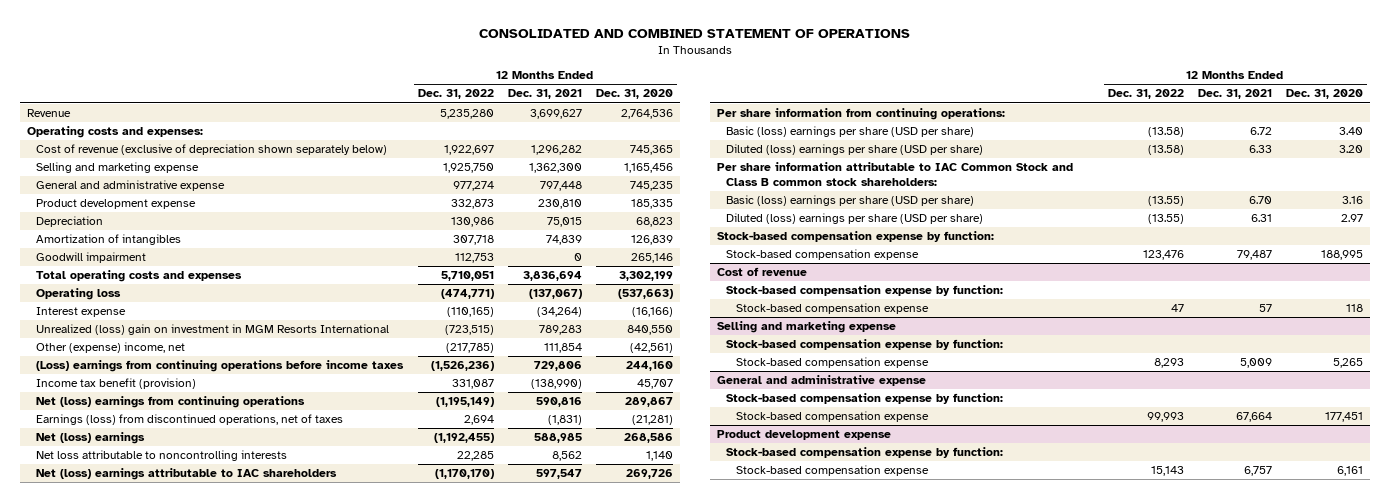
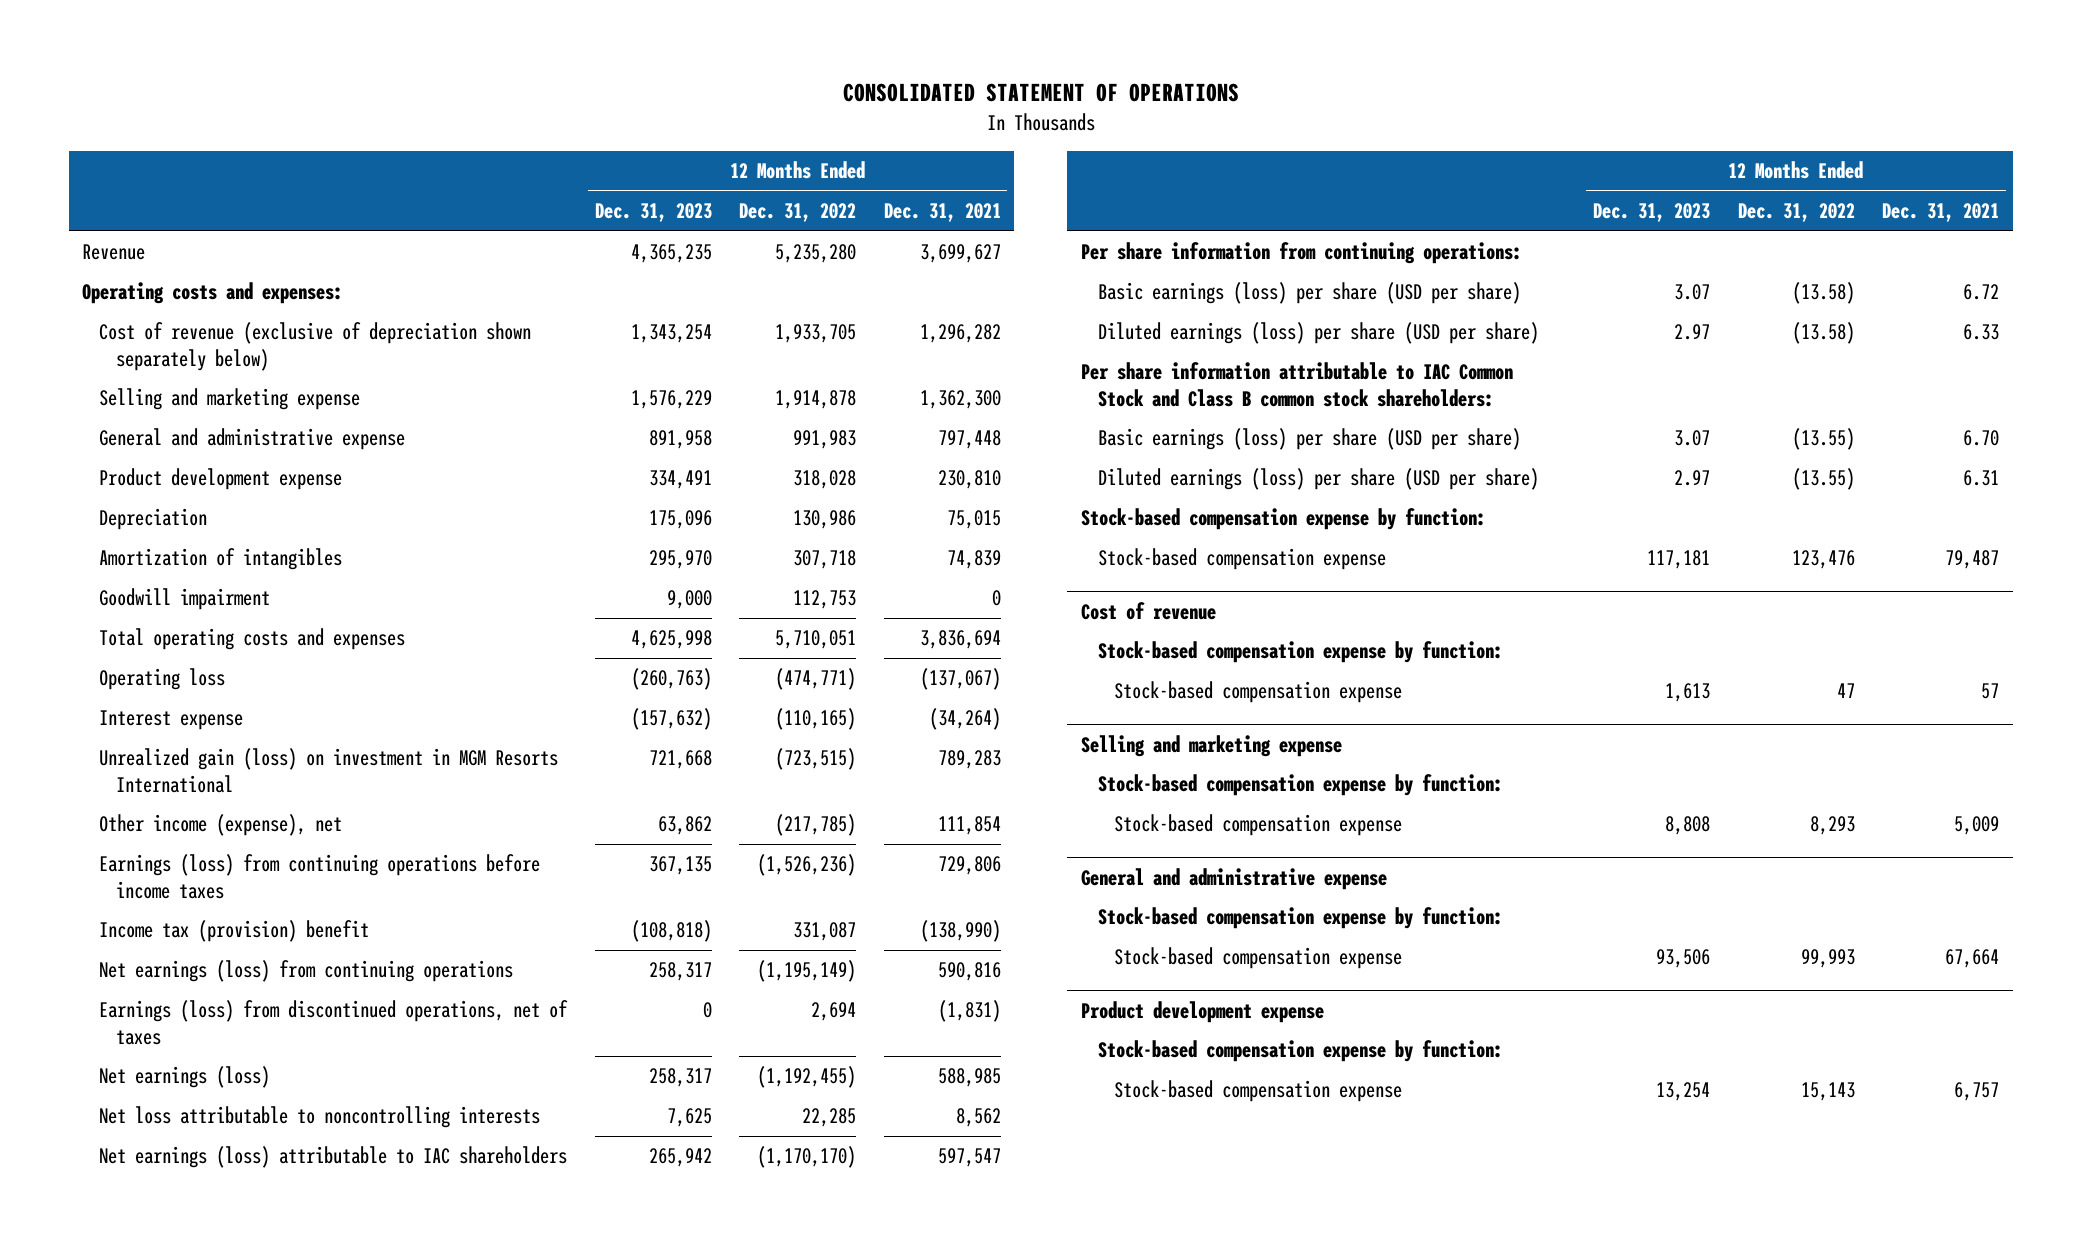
- CONSOLIDATED AND COMBINED STATEMENT OF OPERATIONS
+ CONSOLIDATED STATEMENT OF OPERATIONS
- | 12 Months Ended Dec. 31, 2022 | 12 Months Ended Dec. 31, 2021 | 12 Months Ended Dec. 31, 2020
+ | 12 Months Ended Dec. 31, 2023 | 12 Months Ended Dec. 31, 2022 | 12 Months Ended Dec. 31, 2021
- Cost of revenue (exclusive of depreciation shown separately below) | 1,922,697 | 1,296,282 | 745,365
- Selling and marketing expense | 1,925,750 | 1,362,300 | 1,165,456
- General and administrative expense | 977,274 | 797,448 | 745,235
- Product development expense | 332,873 | 230,810 | 185,335
+ Cost of revenue (exclusive of depreciation shown separately below) | 1,343,254 | 1,933,705 | 1,296,282
+ Selling and marketing expense | 1,576,229 | 1,914,878 | 1,362,300
+ General and administrative expense | 891,958 | 991,983 | 797,448
+ Product development expense | 334,491 | 318,028 | 230,810
- Unrealized (loss) gain on investment in MGM Resorts International | (723,515) | 789,283 | 840,550
- Other (expense) income, net | (217,785) | 111,854 | (42,561)
- (Loss) earnings from continuing operations before income taxes | (1,526,236) | 729,806 | 244,160
- Income tax benefit (provision) | 331,087 | (138,990) | 45,707
- Net (loss) earnings from continuing operations | (1,195,149) | 590,816 | 289,867
+ Unrealized gain (loss) on investment in MGM Resorts International | 721,668 | (723,515) | 789,283
+ Other income (expense), net | 63,862 | (217,785) | 111,854
+ Earnings (loss) from continuing operations before income taxes | 367,135 | (1,526,236) | 729,806
+ Income tax (provision) benefit | (108,818) | 331,087 | (138,990)
+ Net earnings (loss) from continuing operations | 258,317 | (1,195,149) | 590,816
- Net (loss) earnings | (1,192,455) | 588,985 | 268,586
+ Net earnings (loss) | 258,317 | (1,192,455) | 588,985
- Net (loss) earnings attributable to IAC shareholders | (1,170,170) | 597,547 | 269,726
+ Net earnings (loss) attributable to IAC shareholders | 265,942 | (1,170,170) | 597,547
- Basic (loss) earnings per share (USD per share) | (13.58) | 6.72 | 3.40
- Diluted (loss) earnings per share (USD per share) | (13.58) | 6.33 | 3.20
+ Basic earnings (loss) per share (USD per share) | 3.07 | (13.58) | 6.72
+ Diluted earnings (loss) per share (USD per share) | 2.97 | (13.58) | 6.33
- Basic (loss) earnings per share (USD per share) | (13.55) | 6.70 | 3.16
- Diluted (loss) earnings per share (USD per share) | (13.55) | 6.31 | 2.97
+ Basic earnings (loss) per share (USD per share) | 3.07 | (13.55) | 6.70
+ Diluted earnings (loss) per share (USD per share) | 2.97 | (13.55) | 6.31

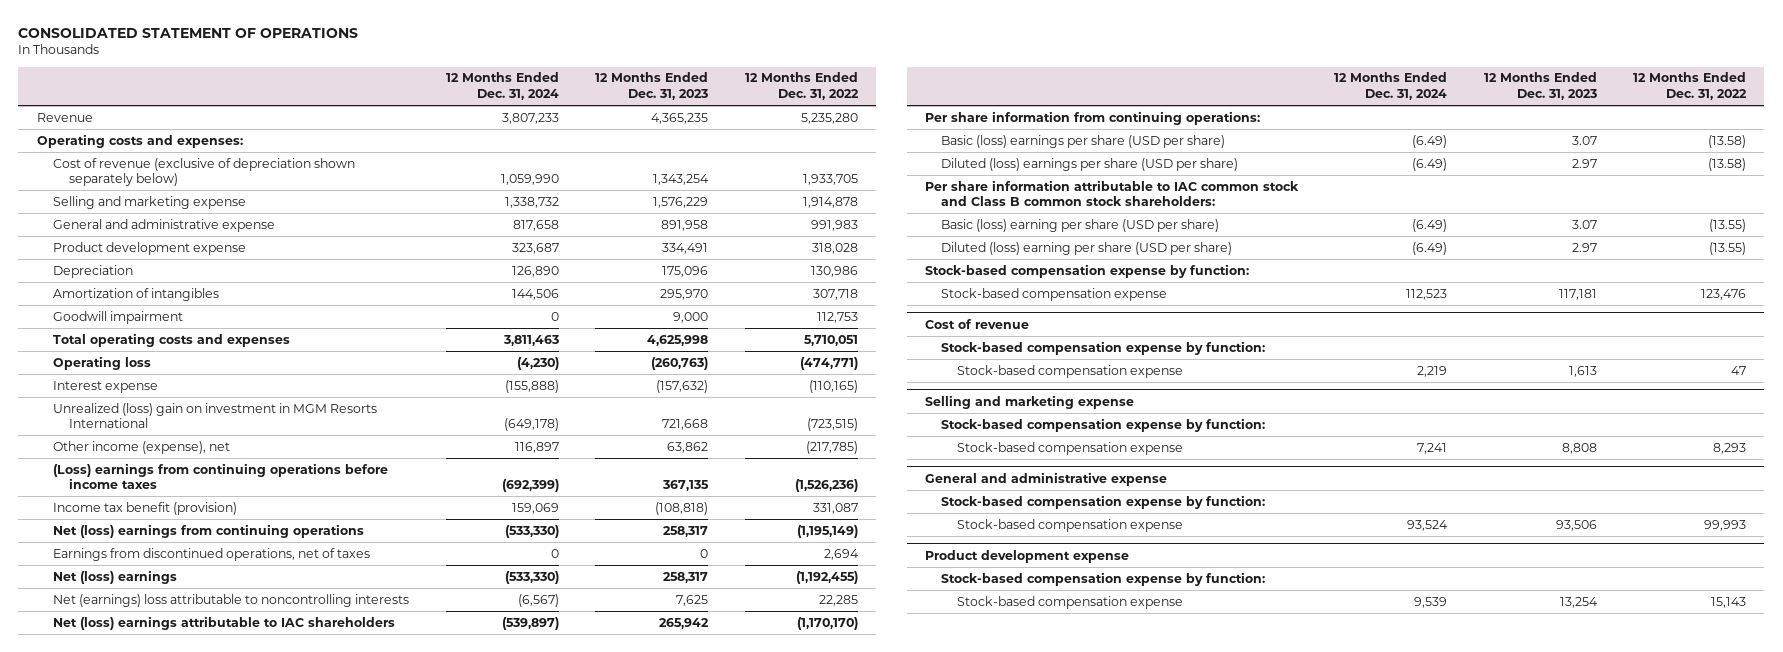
- | 12 Months Ended Dec. 31, 2023 | 12 Months Ended Dec. 31, 2022 | 12 Months Ended Dec. 31, 2021
+ | 12 Months Ended Dec. 31, 2024 | 12 Months Ended Dec. 31, 2023 | 12 Months Ended Dec. 31, 2022
- Unrealized gain (loss) on investment in MGM Resorts International | 721,668 | (723,515) | 789,283
+ Unrealized (loss) gain on investment in MGM Resorts International | (649,178) | 721,668 | (723,515)
- Earnings (loss) from continuing operations before income taxes | 367,135 | (1,526,236) | 729,806
- Income tax (provision) benefit | (108,818) | 331,087 | (138,990)
- Net earnings (loss) from continuing operations | 258,317 | (1,195,149) | 590,816
- Earnings (loss) from discontinued operations, net of taxes | 0 | 2,694 | (1,831)
- Net earnings (loss) | 258,317 | (1,192,455) | 588,985
- Net loss attributable to noncontrolling interests | 7,625 | 22,285 | 8,562
- Net earnings (loss) attributable to IAC shareholders | 265,942 | (1,170,170) | 597,547
+ (Loss) earnings from continuing operations before income taxes | (692,399) | 367,135 | (1,526,236)
+ Income tax benefit (provision) | 159,069 | (108,818) | 331,087
+ Net (loss) earnings from continuing operations | (533,330) | 258,317 | (1,195,149)
+ Earnings from discontinued operations, net of taxes | 0 | 0 | 2,694
+ Net (loss) earnings | (533,330) | 258,317 | (1,192,455)
+ Net (earnings) loss attributable to noncontrolling interests | (6,567) | 7,625 | 22,285
+ Net (loss) earnings attributable to IAC shareholders | (539,897) | 265,942 | (1,170,170)
- Basic earnings (loss) per share (USD per share) | 3.07 | (13.58) | 6.72
- Diluted earnings (loss) per share (USD per share) | 2.97 | (13.58) | 6.33
- Per share information attributable to IAC Common Stock and Class B common stock shareholders:
- Basic earnings (loss) per share (USD per share) | 3.07 | (13.55) | 6.70
- Diluted earnings (loss) per share (USD per share) | 2.97 | (13.55) | 6.31
+ Basic (loss) earnings per share (USD per share) | (6.49) | 3.07 | (13.58)
+ Diluted (loss) earnings per share (USD per share) | (6.49) | 2.97 | (13.58)
+ Per share information attributable to IAC common stock and Class B common stock shareholders:
+ Basic (loss) earning per share (USD per share) | (6.49) | 3.07 | (13.55)
+ Diluted (loss) earning per share (USD per share) | (6.49) | 2.97 | (13.55)

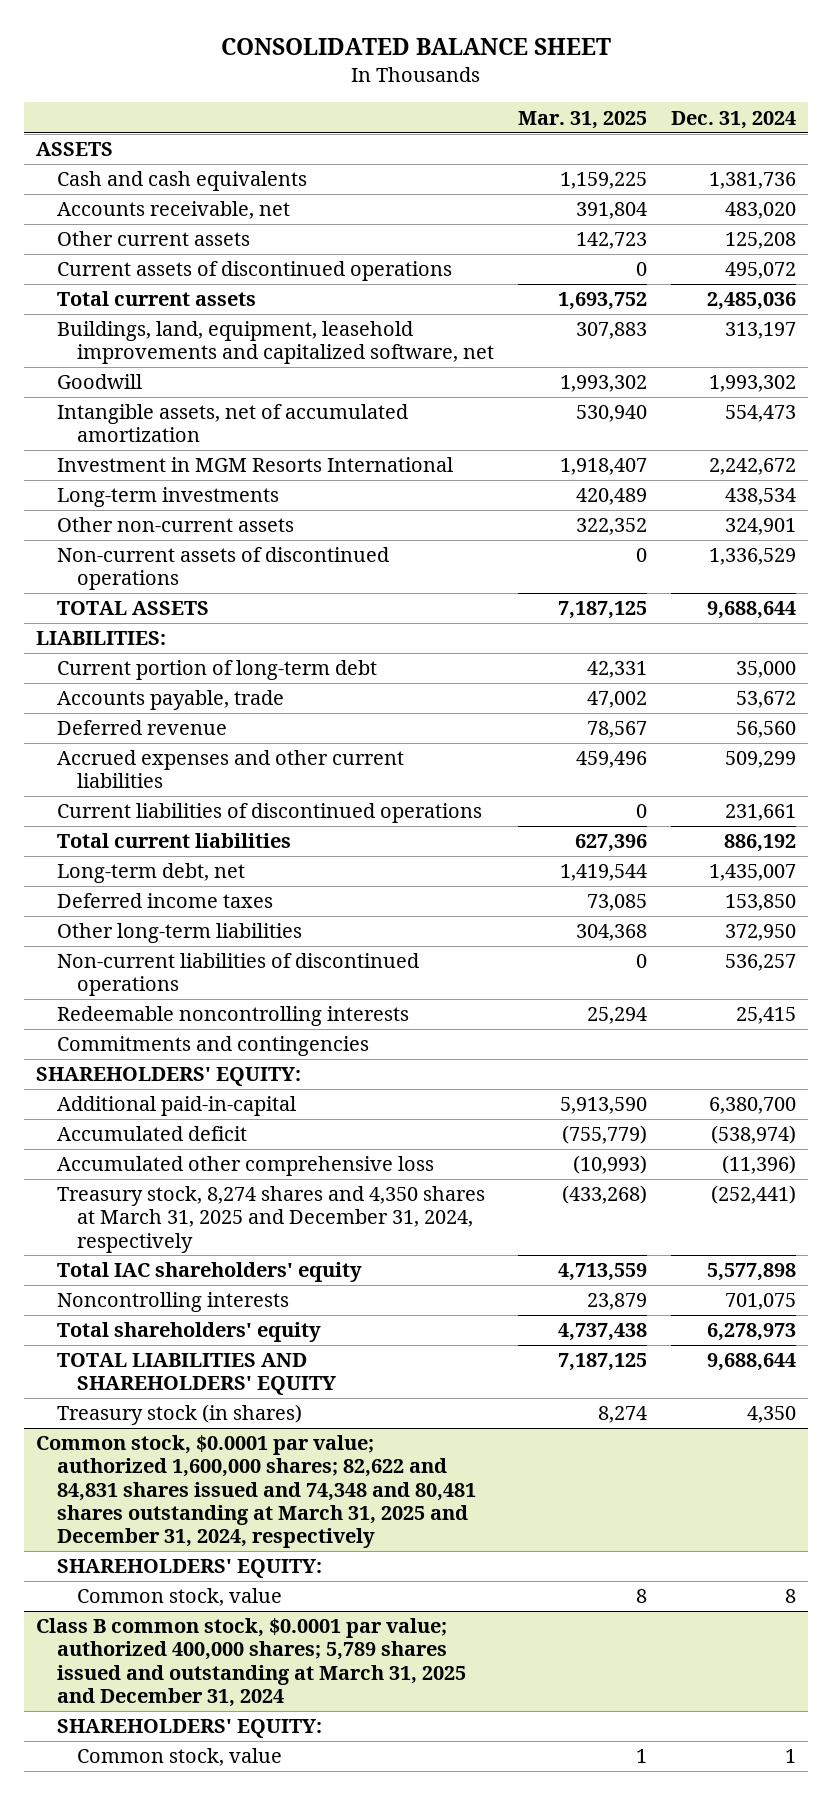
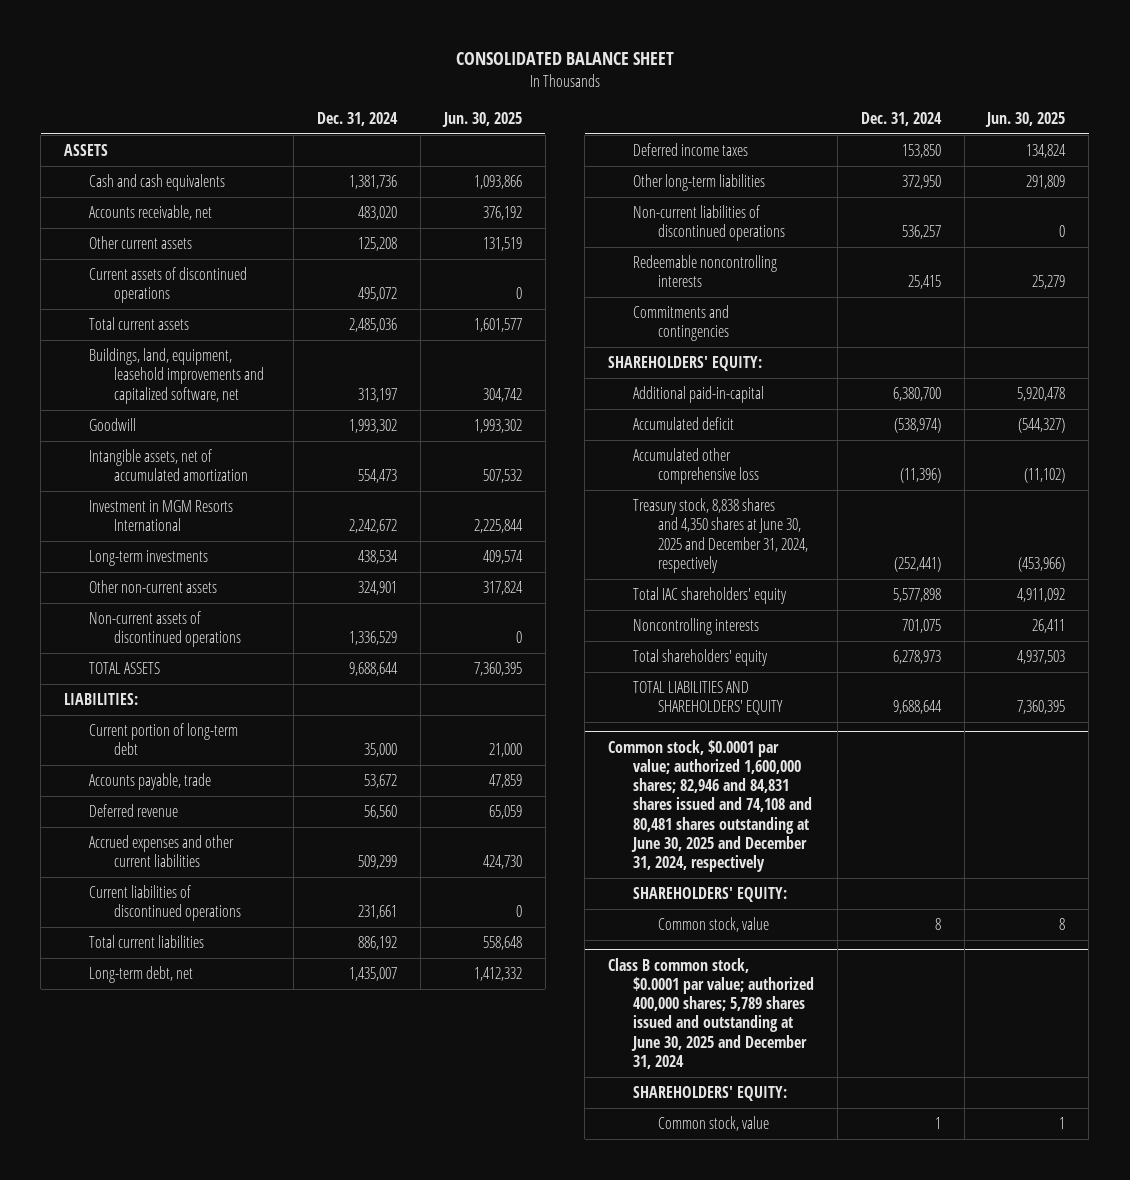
- | Mar. 31, 2025 | Dec. 31, 2024
+ | Dec. 31, 2024 | Jun. 30, 2025
- Treasury stock, 8,274 shares and 4,350 shares at March 31, 2025 and December 31, 2024, respectively | (433,268) | (252,441)
+ Treasury stock, 8,838 shares and 4,350 shares at June 30, 2025 and December 31, 2024, respectively | (252,441) | (453,966)
- Treasury stock (in shares) | 8,274 | 4,350
- Common stock, $0.0001 par value; authorized 1,600,000 shares; 82,622 and 84,831 shares issued and 74,348 and 80,481 shares outstanding at March 31, 2025 and December 31, 2024, respectively
+ Common stock, $0.0001 par value; authorized 1,600,000 shares; 82,946 and 84,831 shares issued and 74,108 and 80,481 shares outstanding at June 30, 2025 and December 31, 2024, respectively
- Class B common stock, $0.0001 par value; authorized 400,000 shares; 5,789 shares issued and outstanding at March 31, 2025 and December 31, 2024
+ Class B common stock, $0.0001 par value; authorized 400,000 shares; 5,789 shares issued and outstanding at June 30, 2025 and December 31, 2024

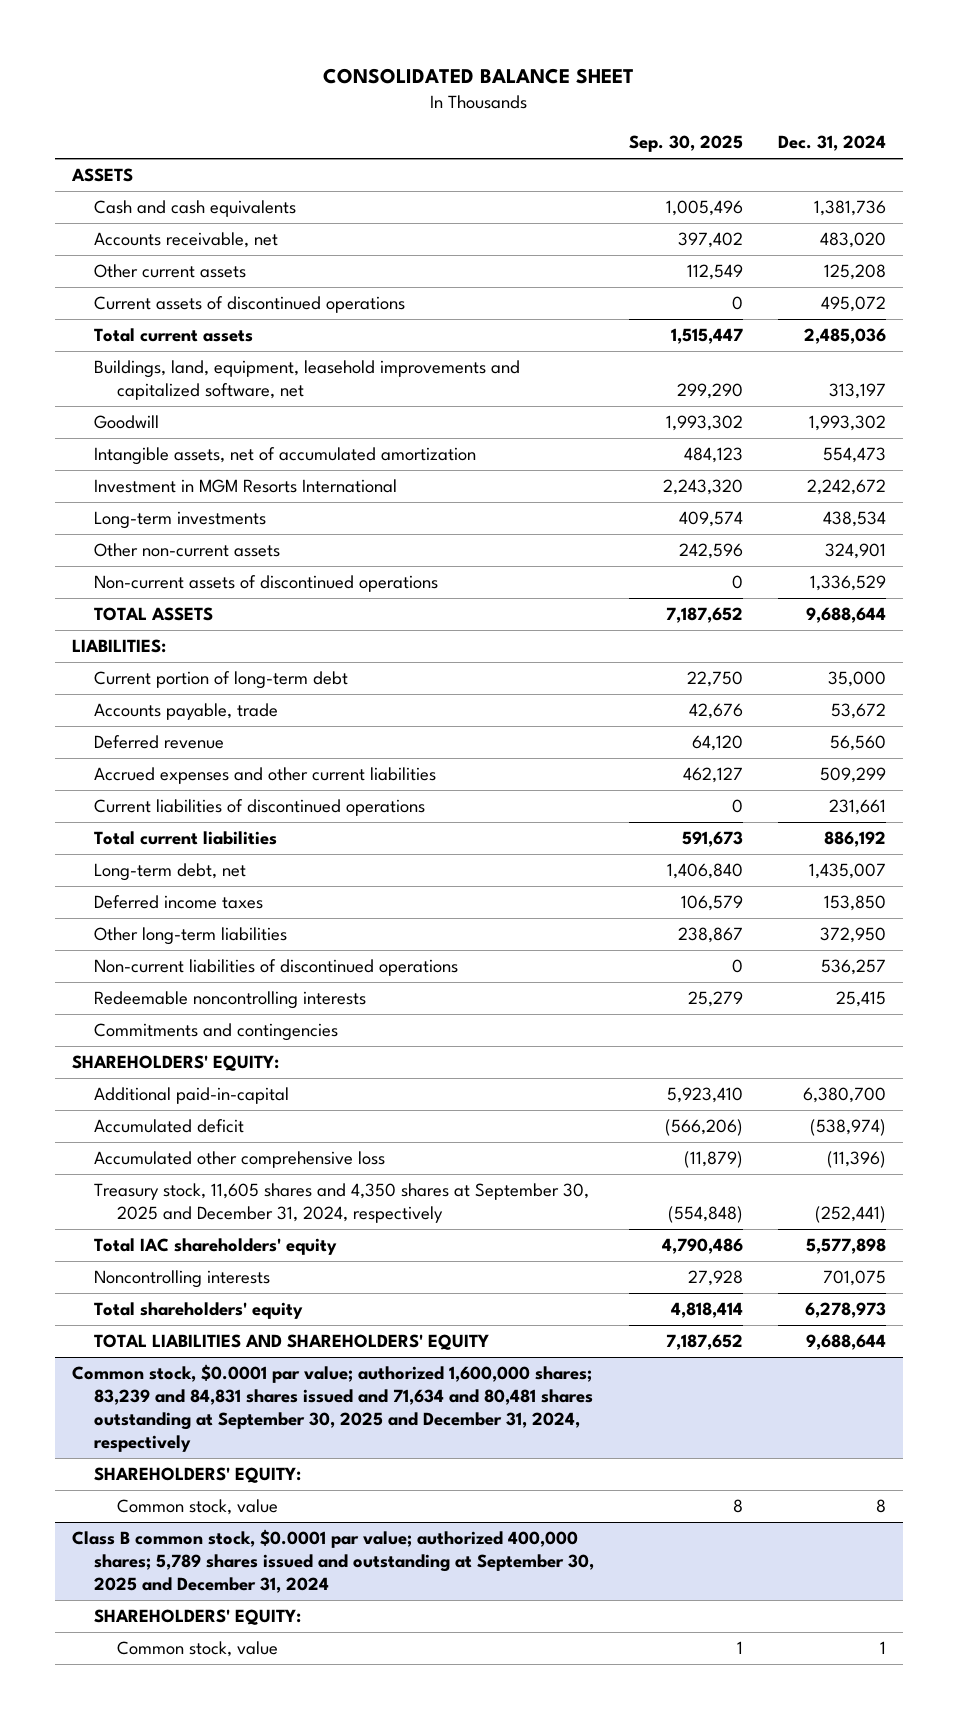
- | Dec. 31, 2024 | Jun. 30, 2025
+ | Sep. 30, 2025 | Dec. 31, 2024
- Treasury stock, 8,838 shares and 4,350 shares at June 30, 2025 and December 31, 2024, respectively | (252,441) | (453,966)
+ Treasury stock, 11,605 shares and 4,350 shares at September 30, 2025 and December 31, 2024, respectively | (554,848) | (252,441)
- Common stock, $0.0001 par value; authorized 1,600,000 shares; 82,946 and 84,831 shares issued and 74,108 and 80,481 shares outstanding at June 30, 2025 and December 31, 2024, respectively
+ Common stock, $0.0001 par value; authorized 1,600,000 shares; 83,239 and 84,831 shares issued and 71,634 and 80,481 shares outstanding at September 30, 2025 and December 31, 2024, respectively
- Class B common stock, $0.0001 par value; authorized 400,000 shares; 5,789 shares issued and outstanding at June 30, 2025 and December 31, 2024
+ Class B common stock, $0.0001 par value; authorized 400,000 shares; 5,789 shares issued and outstanding at September 30, 2025 and December 31, 2024

